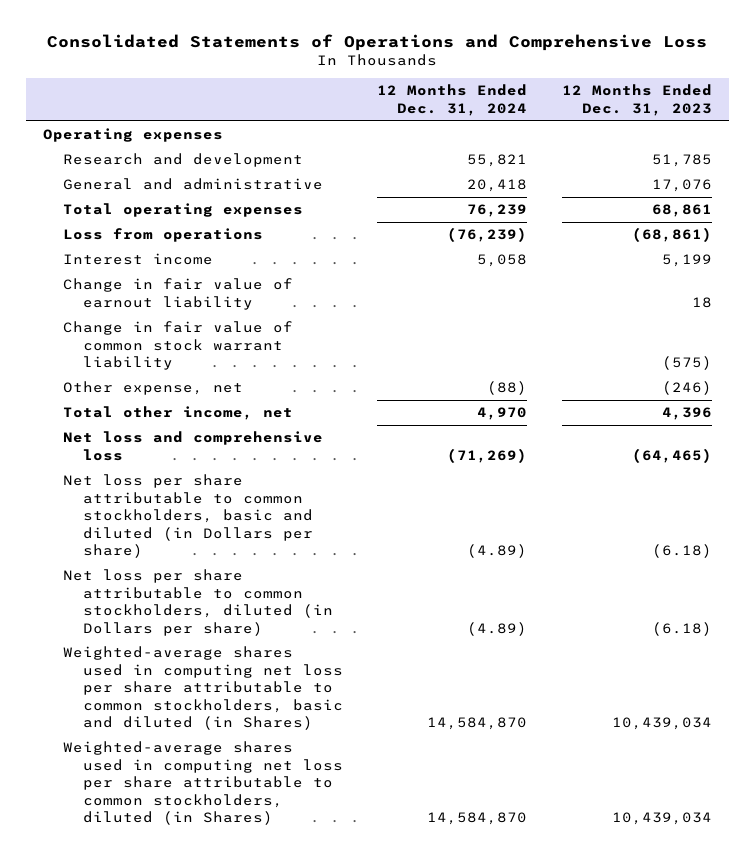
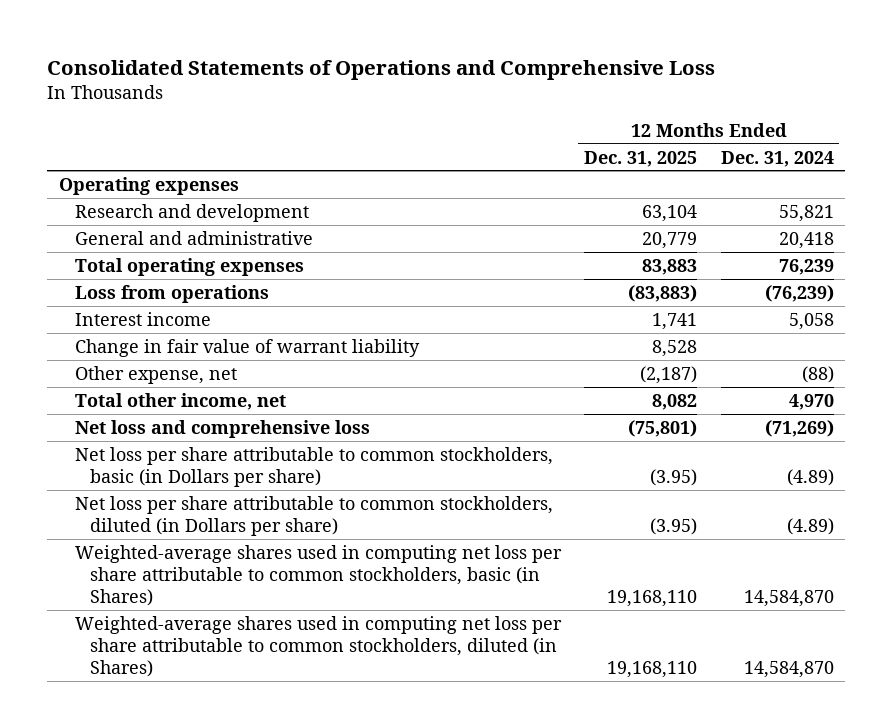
- | 12 Months Ended Dec. 31, 2024 | 12 Months Ended Dec. 31, 2023
+ | 12 Months Ended Dec. 31, 2025 | 12 Months Ended Dec. 31, 2024
- Change in fair value of earnout liability | | 18
- Change in fair value of common stock warrant liability | | (575)
+ Change in fair value of warrant liability | 8,528 |
- Net loss per share attributable to common stockholders, basic and diluted (in Dollars per share) | (4.89) | (6.18)
+ Net loss per share attributable to common stockholders, basic (in Dollars per share) | (3.95) | (4.89)
- Weighted-average shares used in computing net loss per share attributable to common stockholders, basic and diluted (in Shares) | 14,584,870 | 10,439,034
+ Weighted-average shares used in computing net loss per share attributable to common stockholders, basic (in Shares) | 19,168,110 | 14,584,870

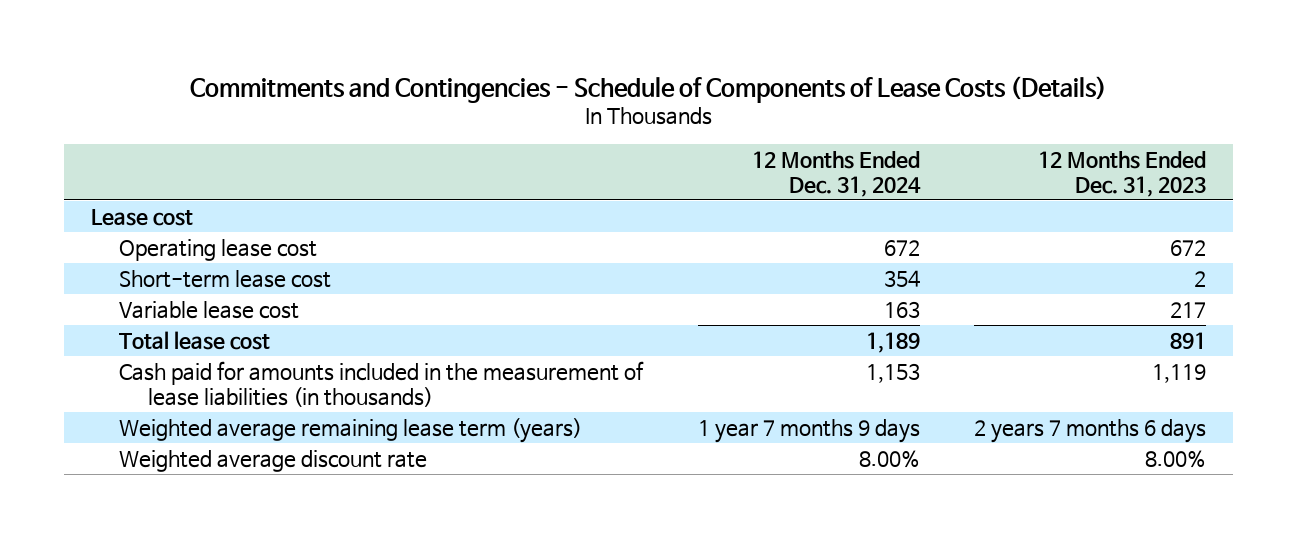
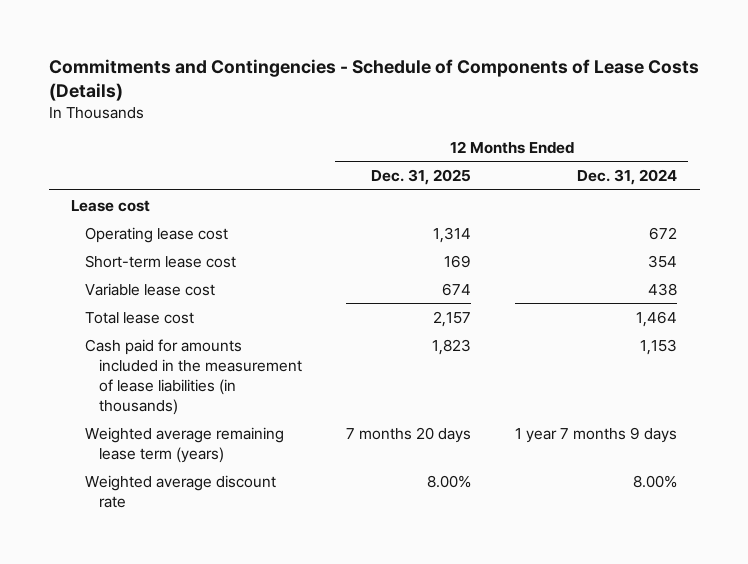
- | 12 Months Ended Dec. 31, 2024 | 12 Months Ended Dec. 31, 2023
+ | 12 Months Ended Dec. 31, 2025 | 12 Months Ended Dec. 31, 2024
- Variable lease cost | 163 | 217
- Total lease cost | 1,189 | 891
+ Variable lease cost | 674 | 438
+ Total lease cost | 2,157 | 1,464

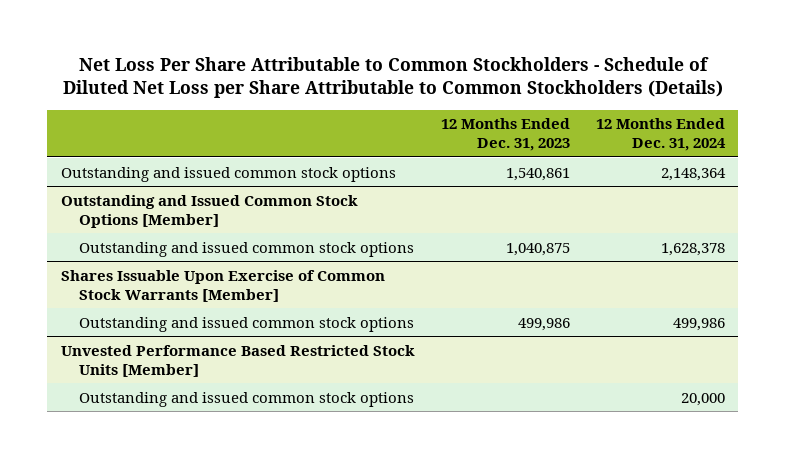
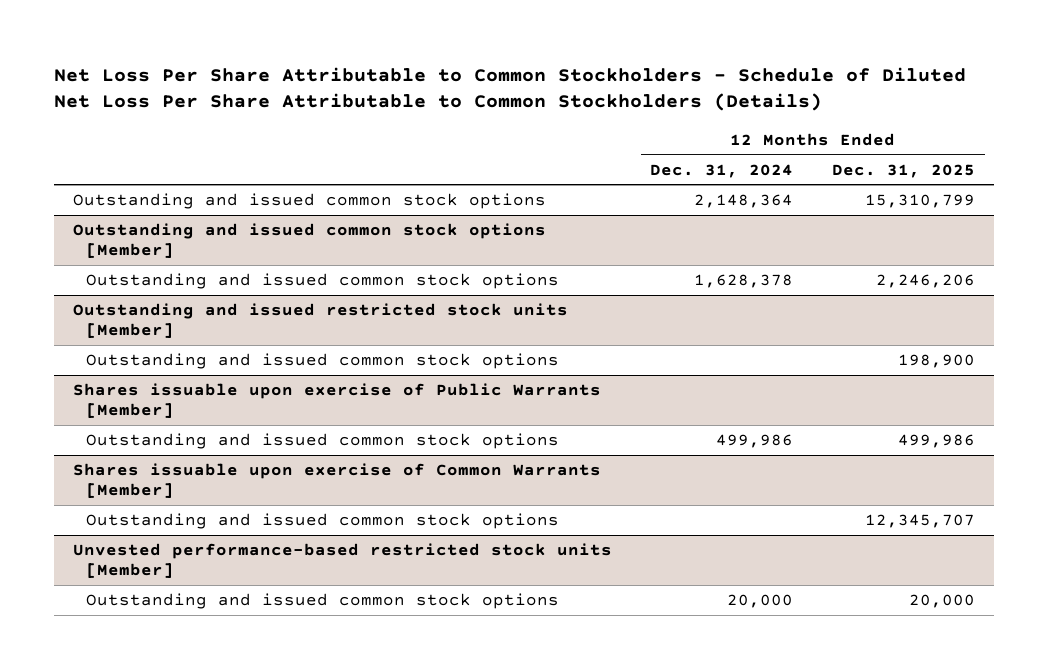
- Net Loss Per Share Attributable to Common Stockholders - Schedule of Diluted Net Loss per Share Attributable to Common Stockholders (Details)
+ Net Loss Per Share Attributable to Common Stockholders - Schedule of Diluted Net Loss Per Share Attributable to Common Stockholders (Details)
- | 12 Months Ended Dec. 31, 2023 | 12 Months Ended Dec. 31, 2024
+ | 12 Months Ended Dec. 31, 2024 | 12 Months Ended Dec. 31, 2025
- Outstanding and Issued Common Stock Options [Member]
+ Outstanding and issued common stock options [Member]
- Shares Issuable Upon Exercise of Common Stock Warrants [Member]
+ Outstanding and issued restricted stock units [Member]
+ Outstanding and issued common stock options | | 198,900
+ Shares issuable upon exercise of Public Warrants [Member]
- Unvested Performance Based Restricted Stock Units [Member]
+ Shares issuable upon exercise of Common Warrants [Member]
+ Outstanding and issued common stock options | | 12,345,707
+ Unvested performance-based restricted stock units [Member]

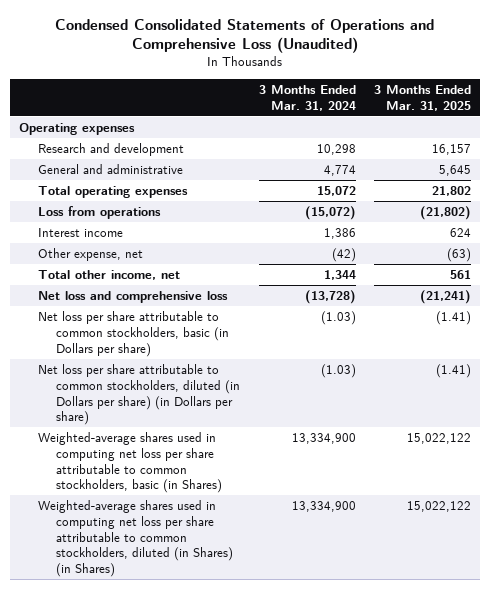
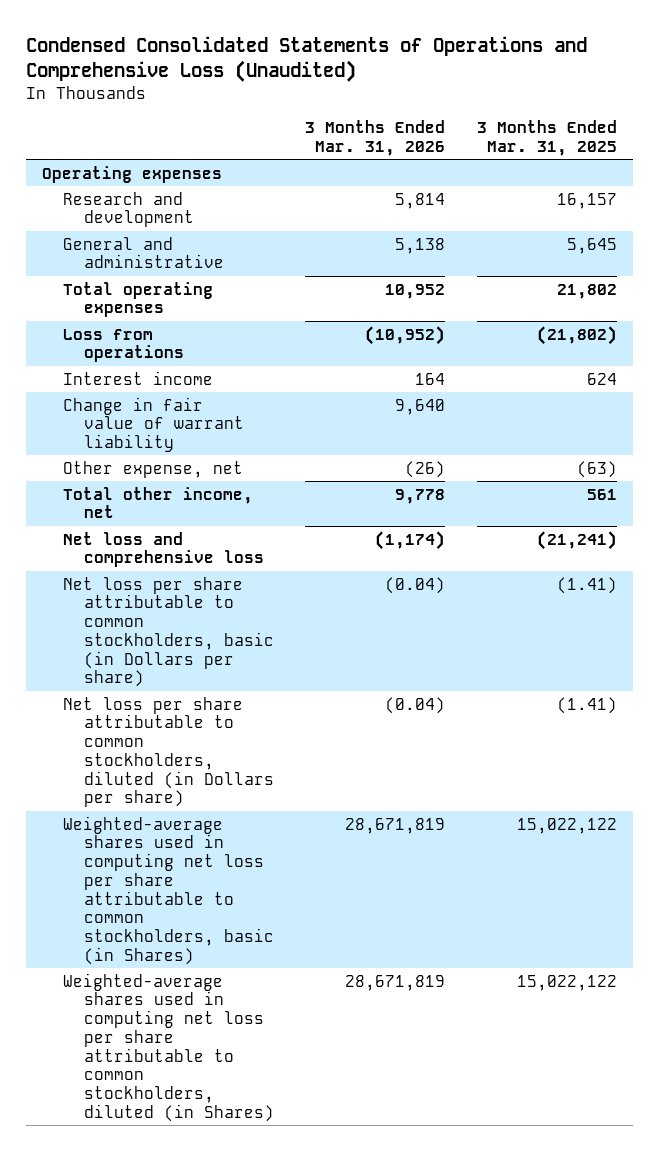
- | 3 Months Ended Mar. 31, 2024 | 3 Months Ended Mar. 31, 2025
+ | 3 Months Ended Mar. 31, 2026 | 3 Months Ended Mar. 31, 2025
+ Change in fair value of warrant liability | 9,640 |
- Net loss per share attributable to common stockholders, diluted (in Dollars per share) (in Dollars per share) | (1.03) | (1.41)
+ Net loss per share attributable to common stockholders, diluted (in Dollars per share) | (0.04) | (1.41)
- Weighted-average shares used in computing net loss per share attributable to common stockholders, diluted (in Shares) (in Shares) | 13,334,900 | 15,022,122
+ Weighted-average shares used in computing net loss per share attributable to common stockholders, diluted (in Shares) | 28,671,819 | 15,022,122

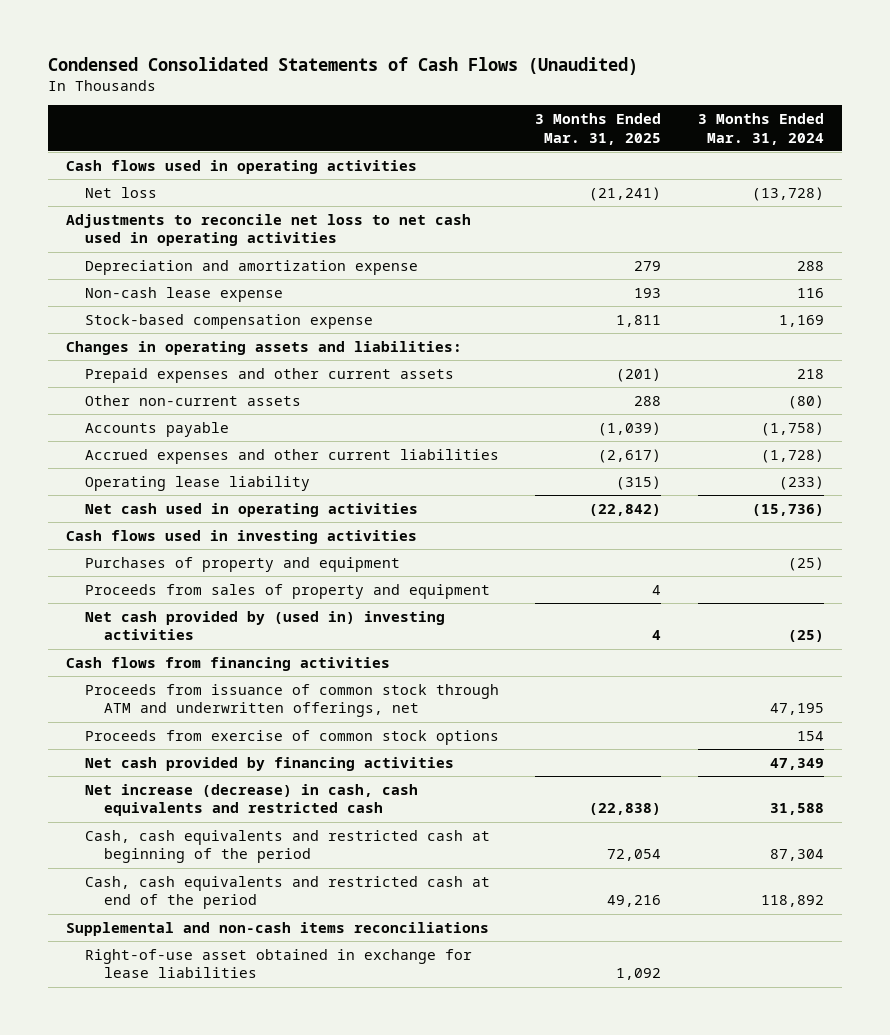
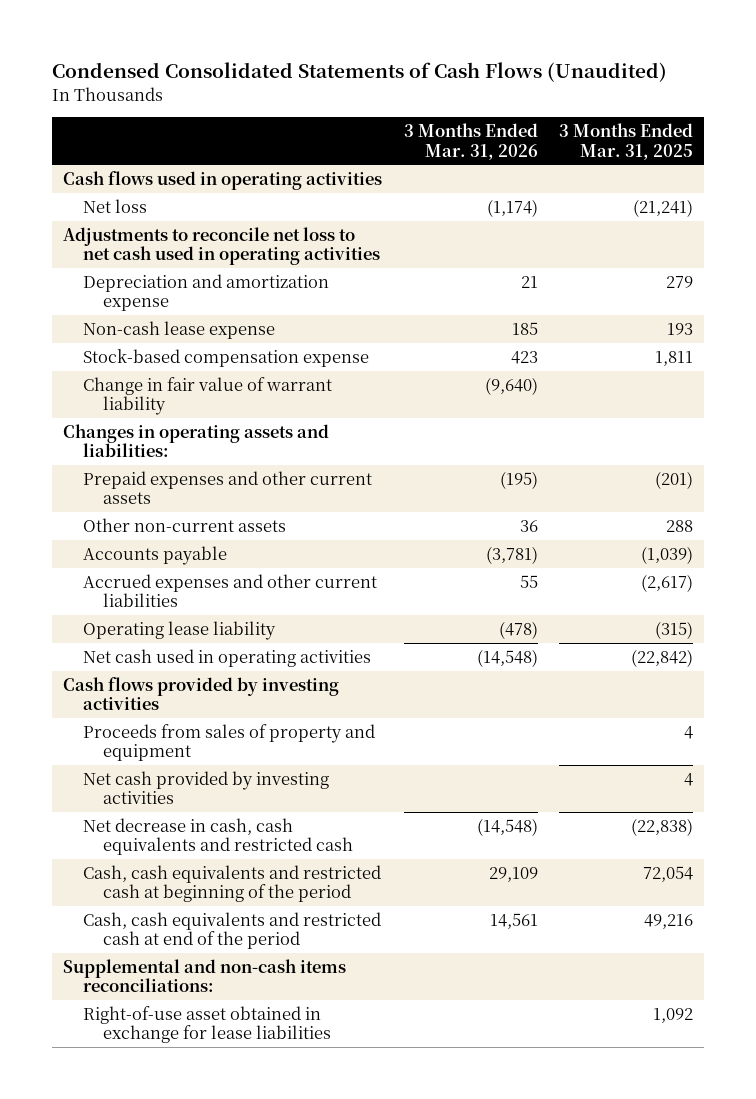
- | 3 Months Ended Mar. 31, 2025 | 3 Months Ended Mar. 31, 2024
+ | 3 Months Ended Mar. 31, 2026 | 3 Months Ended Mar. 31, 2025
+ Change in fair value of warrant liability | (9,640) |
- Cash flows used in investing activities
- Purchases of property and equipment | | (25)
+ Cash flows provided by investing activities
- Net cash provided by (used in) investing activities | 4 | (25)
- Cash flows from financing activities
- Proceeds from issuance of common stock through ATM and underwritten offerings, net | | 47,195
- Proceeds from exercise of common stock options | | 154
- Net cash provided by financing activities | | 47,349
- Net increase (decrease) in cash, cash equivalents and restricted cash | (22,838) | 31,588
+ Net cash provided by investing activities | | 4
+ Net decrease in cash, cash equivalents and restricted cash | (14,548) | (22,838)
- Supplemental and non-cash items reconciliations
+ Supplemental and non-cash items reconciliations:

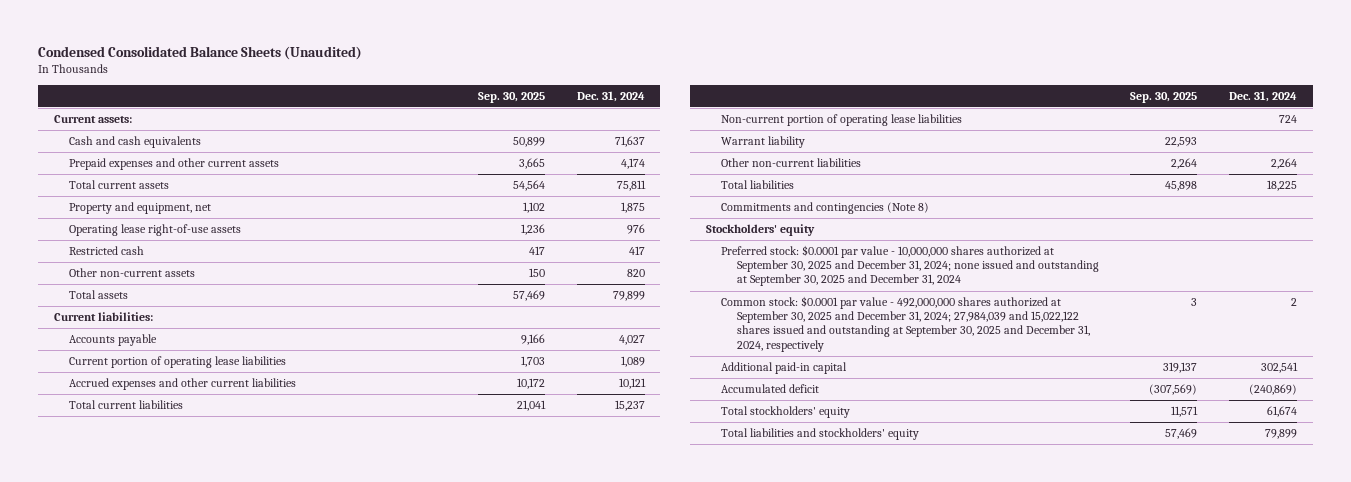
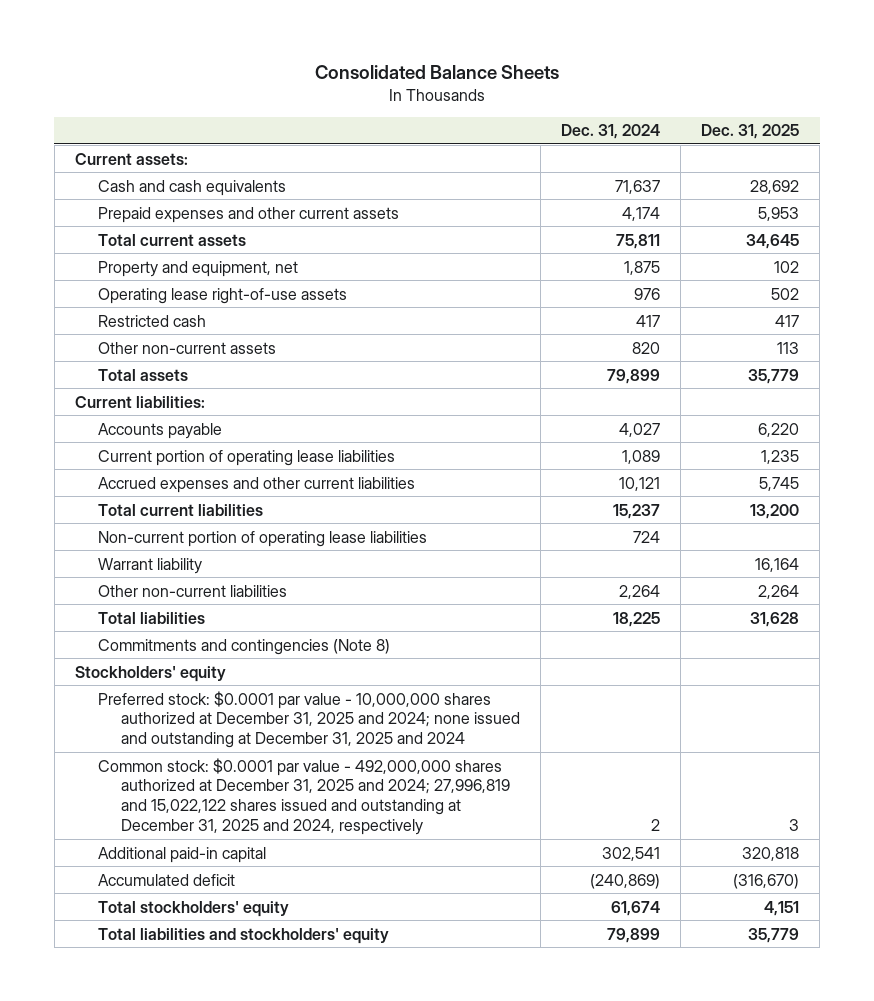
- Condensed Consolidated Balance Sheets (Unaudited)
+ Consolidated Balance Sheets
- | Sep. 30, 2025 | Dec. 31, 2024
+ | Dec. 31, 2024 | Dec. 31, 2025
- Preferred stock: $0.0001 par value - 10,000,000 shares authorized at September 30, 2025 and December 31, 2024; none issued and outstanding at September 30, 2025 and December 31, 2024
- Common stock: $0.0001 par value - 492,000,000 shares authorized at September 30, 2025 and December 31, 2024; 27,984,039 and 15,022,122 shares issued and outstanding at September 30, 2025 and December 31, 2024, respectively | 3 | 2
+ Preferred stock: $0.0001 par value - 10,000,000 shares authorized at December 31, 2025 and 2024; none issued and outstanding at December 31, 2025 and 2024
+ Common stock: $0.0001 par value - 492,000,000 shares authorized at December 31, 2025 and 2024; 27,996,819 and 15,022,122 shares issued and outstanding at December 31, 2025 and 2024, respectively | 2 | 3

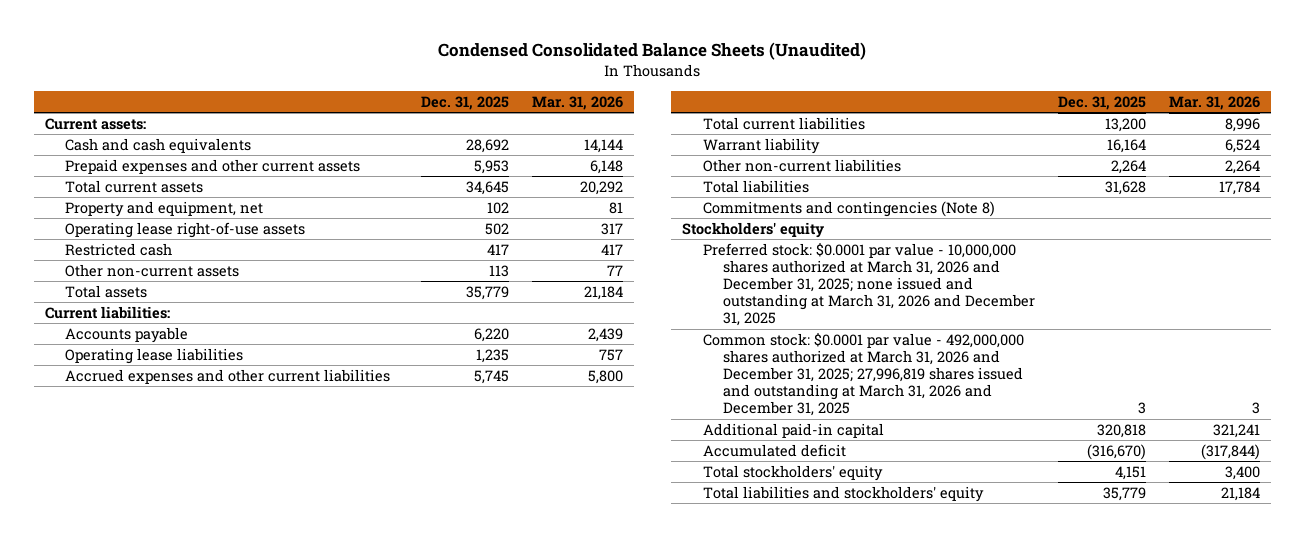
- Consolidated Balance Sheets
+ Condensed Consolidated Balance Sheets (Unaudited)
- | Dec. 31, 2024 | Dec. 31, 2025
+ | Dec. 31, 2025 | Mar. 31, 2026
- Current portion of operating lease liabilities | 1,089 | 1,235
+ Operating lease liabilities | 1,235 | 757
- Non-current portion of operating lease liabilities | 724 |
- Preferred stock: $0.0001 par value - 10,000,000 shares authorized at December 31, 2025 and 2024; none issued and outstanding at December 31, 2025 and 2024
- Common stock: $0.0001 par value - 492,000,000 shares authorized at December 31, 2025 and 2024; 27,996,819 and 15,022,122 shares issued and outstanding at December 31, 2025 and 2024, respectively | 2 | 3
+ Preferred stock: $0.0001 par value - 10,000,000 shares authorized at March 31, 2026 and December 31, 2025; none issued and outstanding at March 31, 2026 and December 31, 2025
+ Common stock: $0.0001 par value - 492,000,000 shares authorized at March 31, 2026 and December 31, 2025; 27,996,819 shares issued and outstanding at March 31, 2026 and December 31, 2025 | 3 | 3

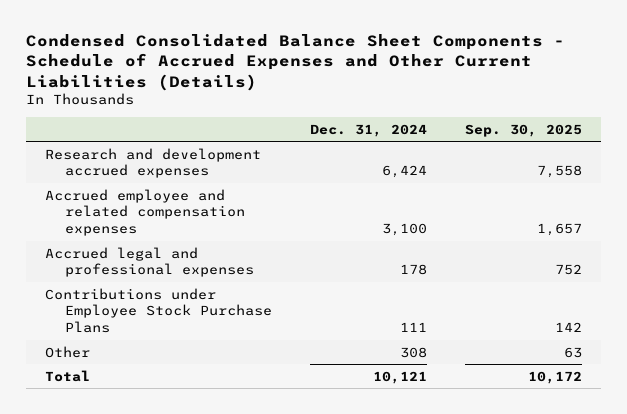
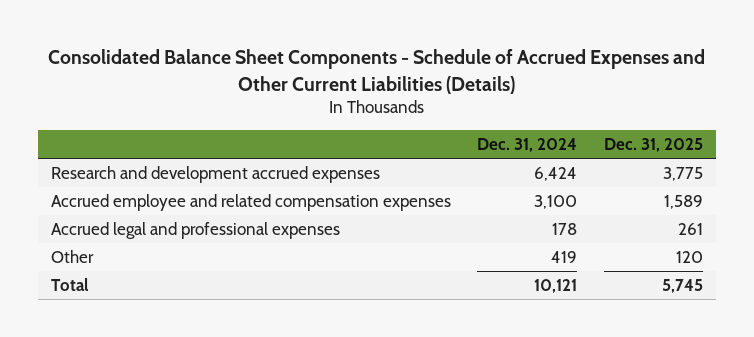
- Condensed Consolidated Balance Sheet Components - Schedule of Accrued Expenses and Other Current Liabilities (Details)
+ Consolidated Balance Sheet Components - Schedule of Accrued Expenses and Other Current Liabilities (Details)
- | Dec. 31, 2024 | Sep. 30, 2025
+ | Dec. 31, 2024 | Dec. 31, 2025
- Contributions under Employee Stock Purchase Plans | 111 | 142
- Other | 308 | 63
+ Other | 419 | 120

